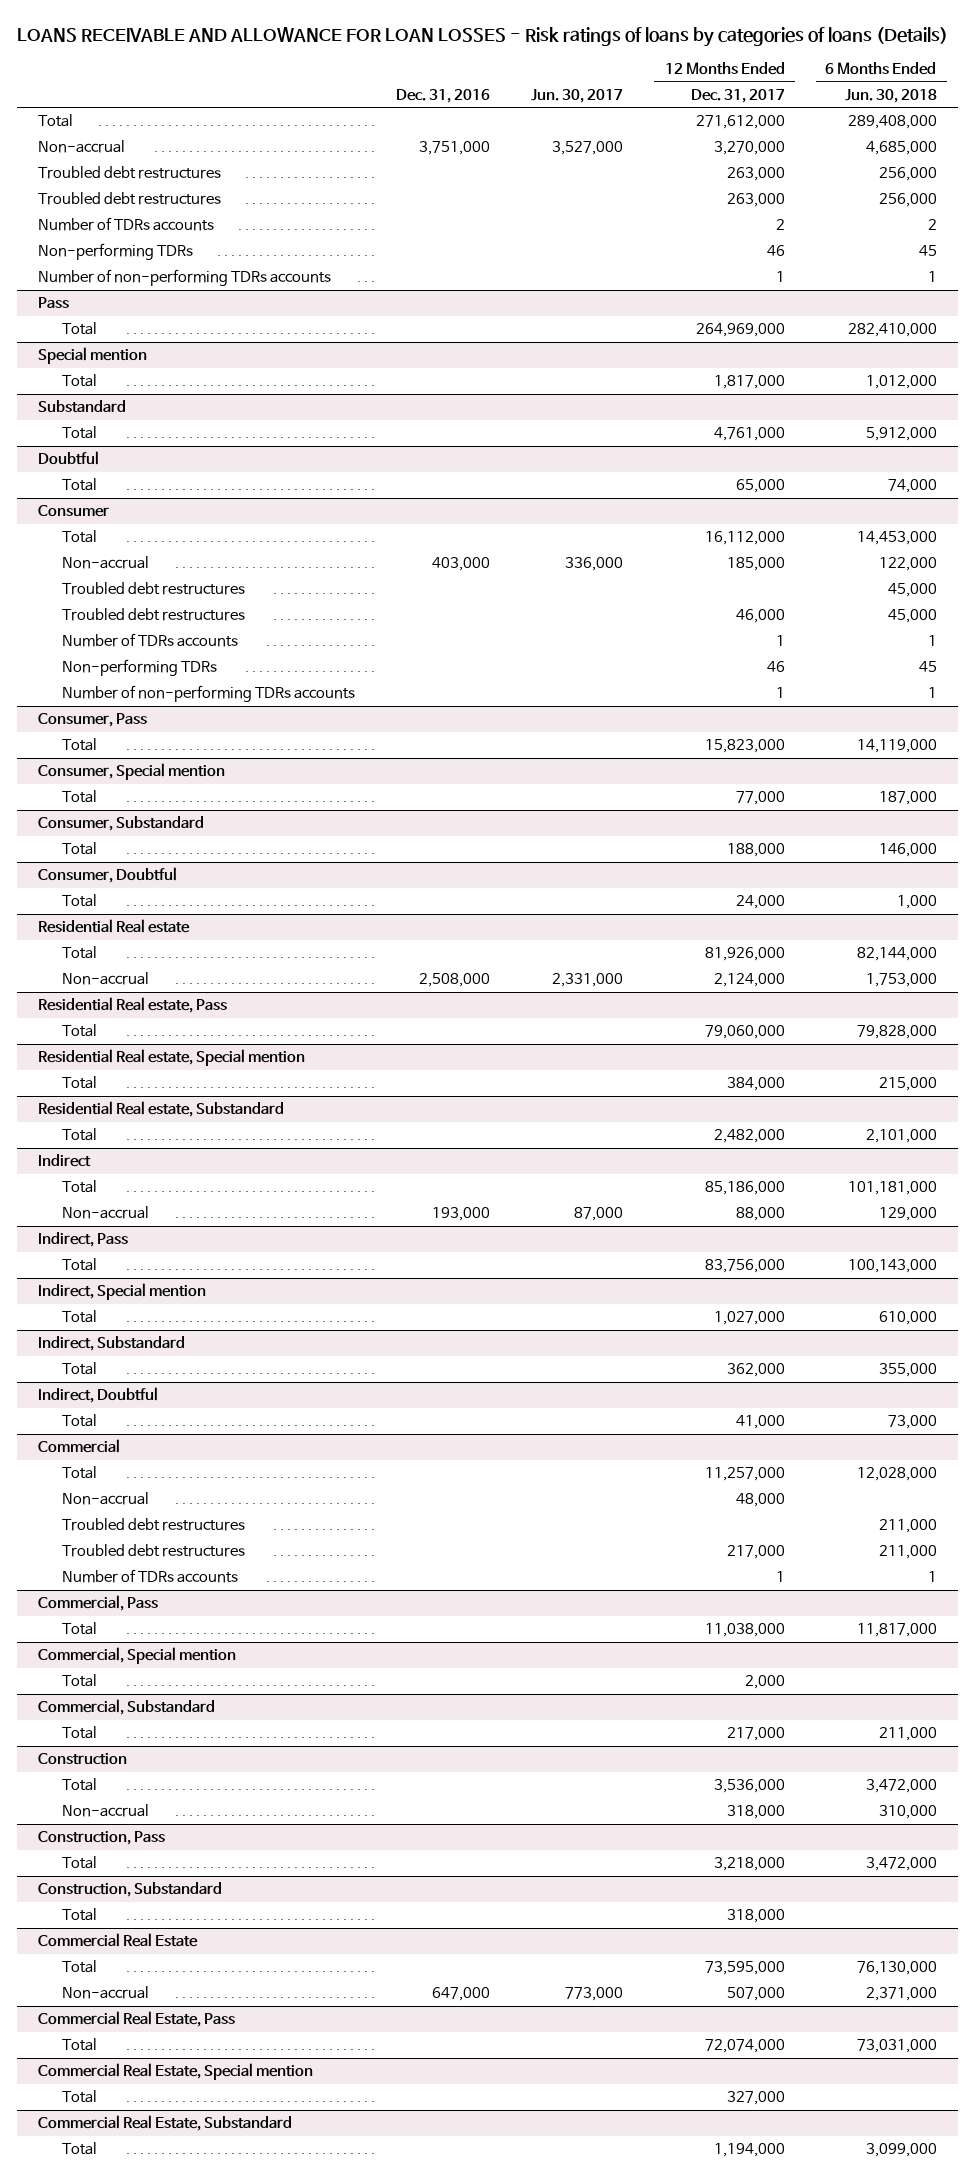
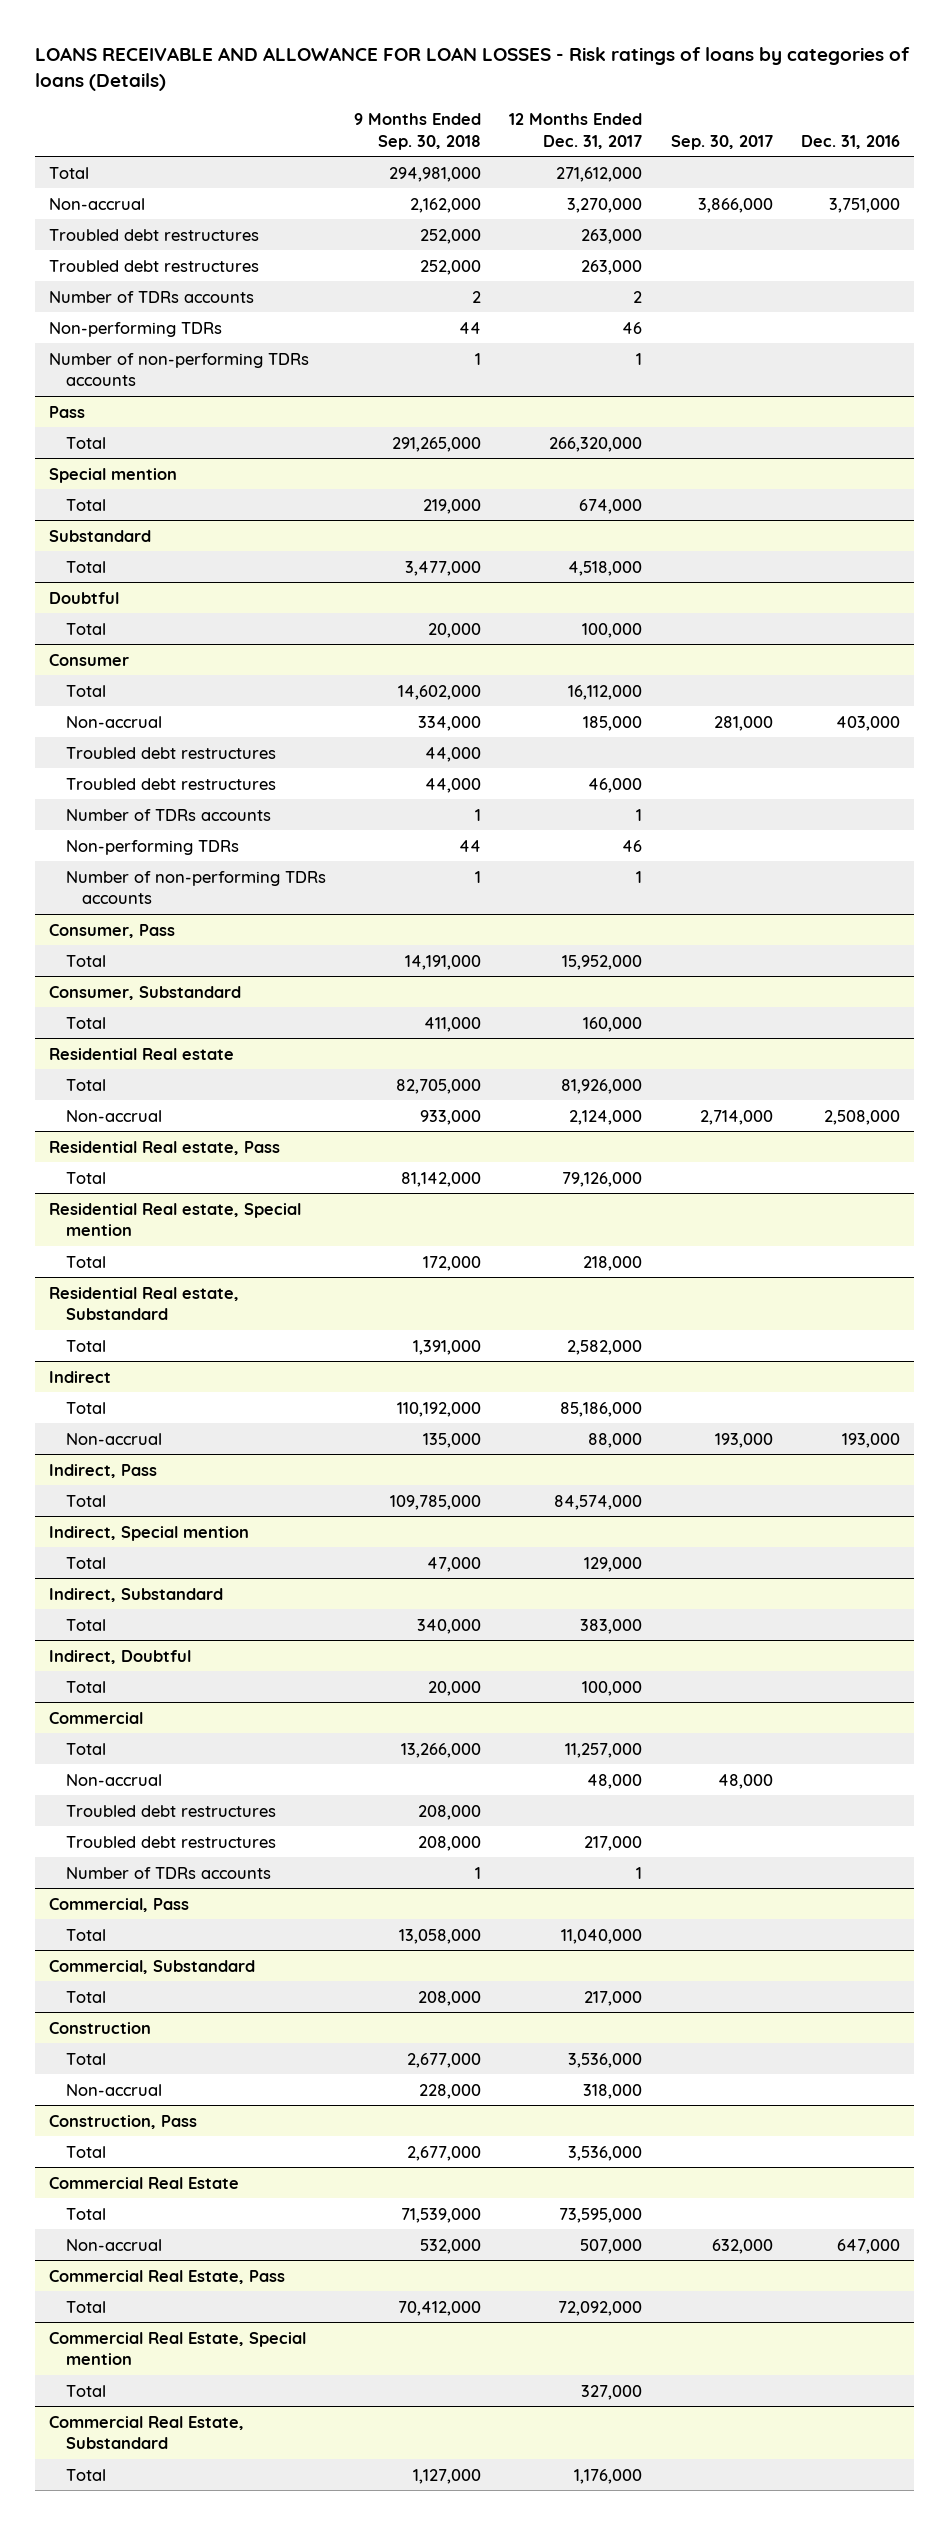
- | Dec. 31, 2016 | Jun. 30, 2017 | 12 Months Ended Dec. 31, 2017 | 6 Months Ended Jun. 30, 2018
+ | 9 Months Ended Sep. 30, 2018 | 12 Months Ended Dec. 31, 2017 | Sep. 30, 2017 | Dec. 31, 2016
@ Pass
- Total | | | 264,969,000 | 282,410,000
+ Total | 291,265,000 | 266,320,000 | |
@ Special mention
- Total | | | 1,817,000 | 1,012,000
+ Total | 219,000 | 674,000 | |
@ Substandard
- Total | | | 4,761,000 | 5,912,000
+ Total | 3,477,000 | 4,518,000 | |
@ Doubtful
- Total | | | 65,000 | 74,000
+ Total | 20,000 | 100,000 | |
@ Consumer, Pass
- Total | | | 15,823,000 | 14,119,000
- Consumer, Special mention
- Total | | | 77,000 | 187,000
@ Consumer, Pass
+ Total | 14,191,000 | 15,952,000 | |
@ Consumer, Substandard
- Total | | | 188,000 | 146,000
- Consumer, Doubtful
- Total | | | 24,000 | 1,000
@ Consumer, Substandard
+ Total | 411,000 | 160,000 | |
@ Residential Real estate, Pass
- Total | | | 79,060,000 | 79,828,000
+ Total | 81,142,000 | 79,126,000 | |
@ Residential Real estate, Special mention
- Total | | | 384,000 | 215,000
+ Total | 172,000 | 218,000 | |
@ Residential Real estate, Substandard
- Total | | | 2,482,000 | 2,101,000
+ Total | 1,391,000 | 2,582,000 | |
@ Indirect, Pass
- Total | | | 83,756,000 | 100,143,000
+ Total | 109,785,000 | 84,574,000 | |
@ Indirect, Special mention
- Total | | | 1,027,000 | 610,000
+ Total | 47,000 | 129,000 | |
@ Indirect, Substandard
- Total | | | 362,000 | 355,000
+ Total | 340,000 | 383,000 | |
@ Indirect, Doubtful
- Total | | | 41,000 | 73,000
+ Total | 20,000 | 100,000 | |
@ Commercial, Pass
- Total | | | 11,038,000 | 11,817,000
- Commercial, Special mention
- Total | | | 2,000 |
@ Commercial, Pass
+ Total | 13,058,000 | 11,040,000 | |
@ Construction, Pass
- Total | | | 3,218,000 | 3,472,000
- Construction, Substandard
- Total | | | 318,000 |
@ Construction, Pass
+ Total | 2,677,000 | 3,536,000 | |
@ Commercial Real Estate, Pass
- Total | | | 72,074,000 | 73,031,000
+ Total | 70,412,000 | 72,092,000 | |
@ Commercial Real Estate, Substandard
- Total | | | 1,194,000 | 3,099,000
+ Total | 1,127,000 | 1,176,000 | |

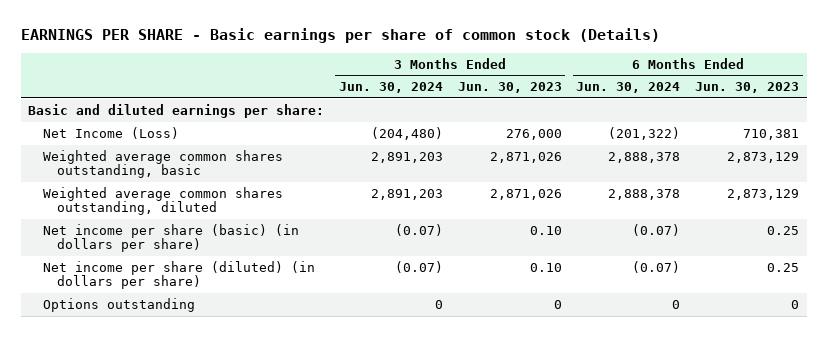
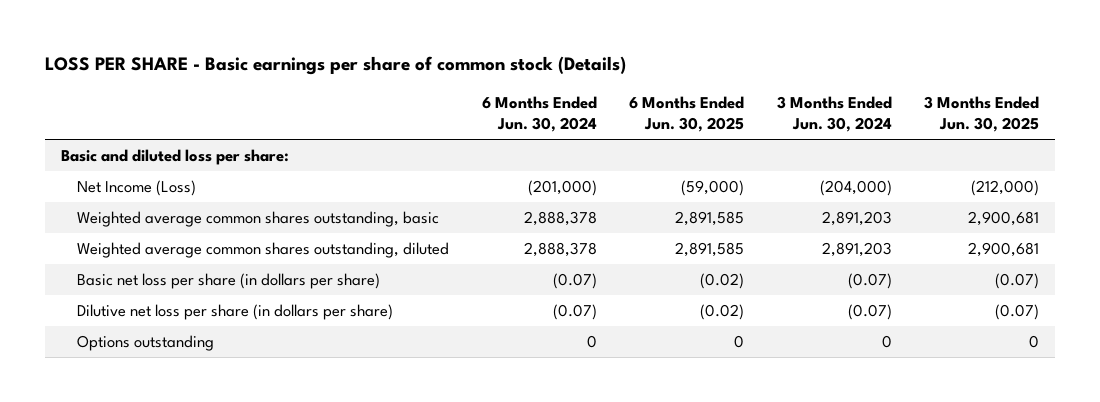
- EARNINGS PER SHARE - Basic earnings per share of common stock (Details)
+ LOSS PER SHARE - Basic earnings per share of common stock (Details)
- | 3 Months Ended Jun. 30, 2024 | 3 Months Ended Jun. 30, 2023 | 6 Months Ended Jun. 30, 2024 | 6 Months Ended Jun. 30, 2023
+ | 6 Months Ended Jun. 30, 2024 | 6 Months Ended Jun. 30, 2025 | 3 Months Ended Jun. 30, 2024 | 3 Months Ended Jun. 30, 2025
- Basic and diluted earnings per share:
- Net Income (Loss) | (204,480) | 276,000 | (201,322) | 710,381
+ Basic and diluted loss per share:
+ Net Income (Loss) | (201,000) | (59,000) | (204,000) | (212,000)
- Net income per share (basic) (in dollars per share) | (0.07) | 0.10 | (0.07) | 0.25
- Net income per share (diluted) (in dollars per share) | (0.07) | 0.10 | (0.07) | 0.25
+ Basic net loss per share (in dollars per share) | (0.07) | (0.02) | (0.07) | (0.07)
+ Dilutive net loss per share (in dollars per share) | (0.07) | (0.02) | (0.07) | (0.07)

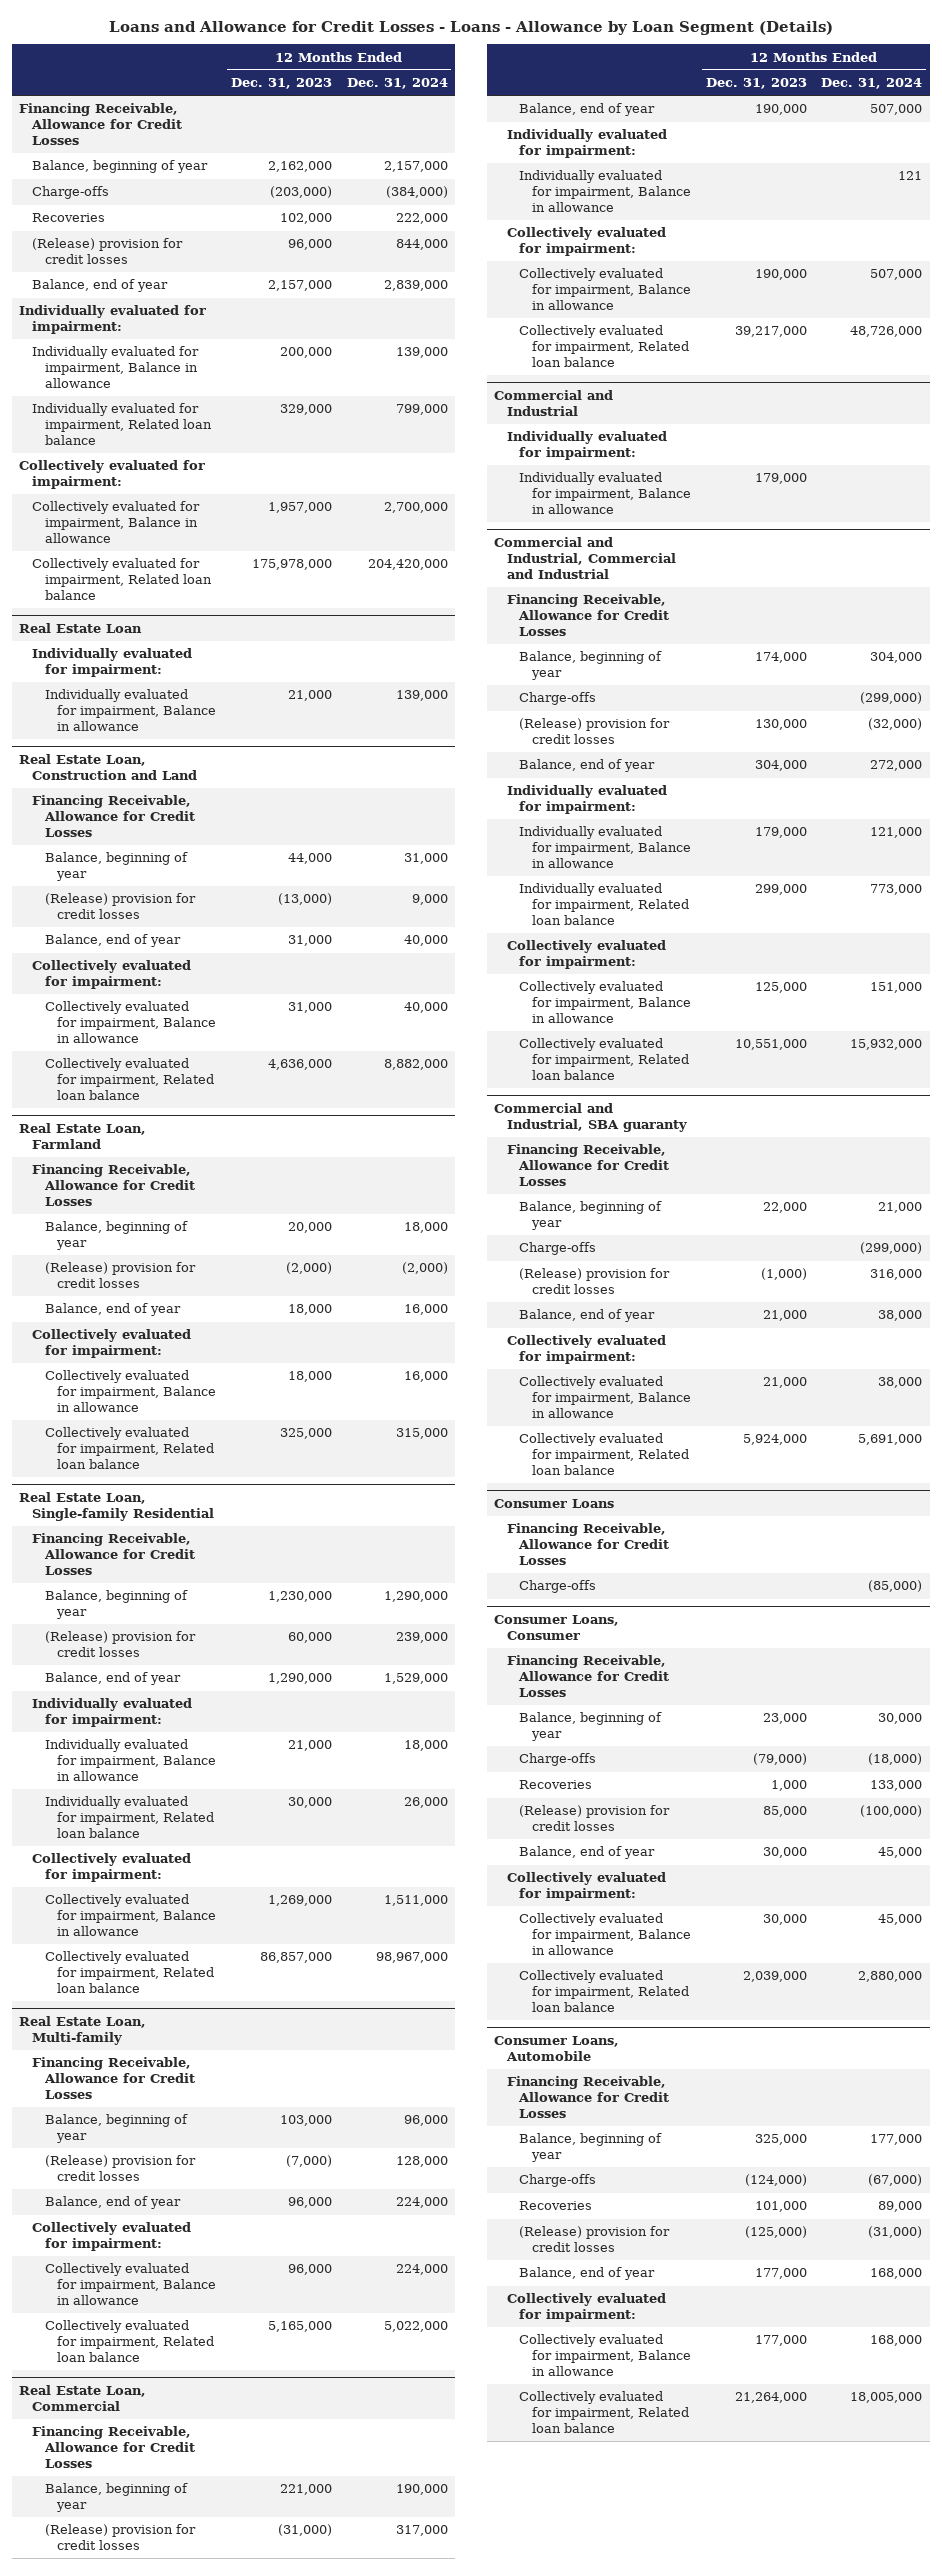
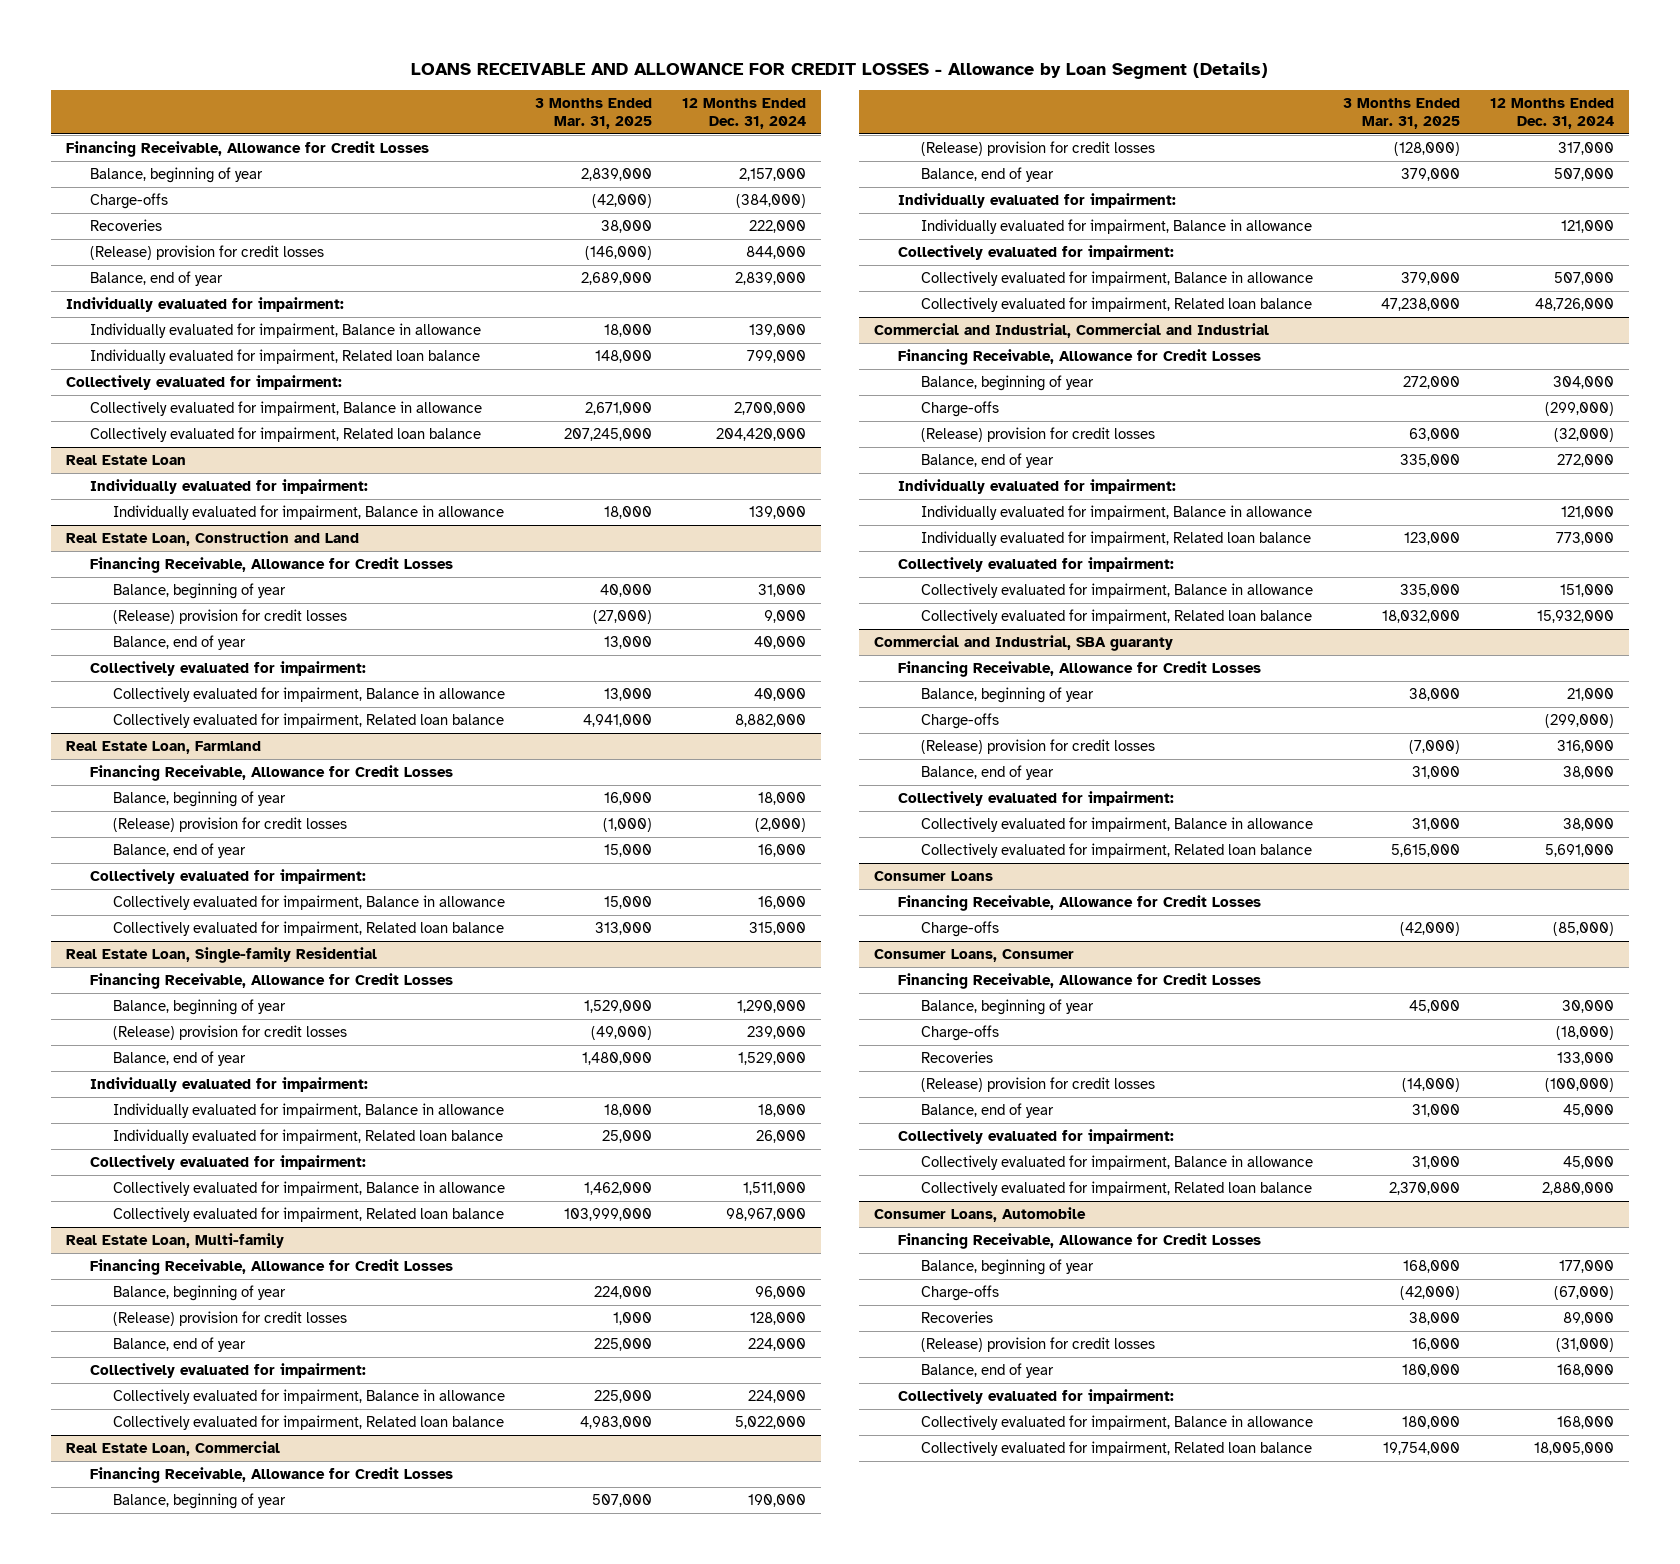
- Loans and Allowance for Credit Losses - Loans - Allowance by Loan Segment (Details)
+ LOANS RECEIVABLE AND ALLOWANCE FOR CREDIT LOSSES - Allowance by Loan Segment (Details)
- | 12 Months Ended Dec. 31, 2023 | 12 Months Ended Dec. 31, 2024
+ | 3 Months Ended Mar. 31, 2025 | 12 Months Ended Dec. 31, 2024
@ Real Estate Loan, Commercial
- Individually evaluated for impairment, Balance in allowance | | 121
+ Individually evaluated for impairment, Balance in allowance | | 121,000
- Commercial and Industrial
- Individually evaluated for impairment:
- Individually evaluated for impairment, Balance in allowance | 179,000 |

